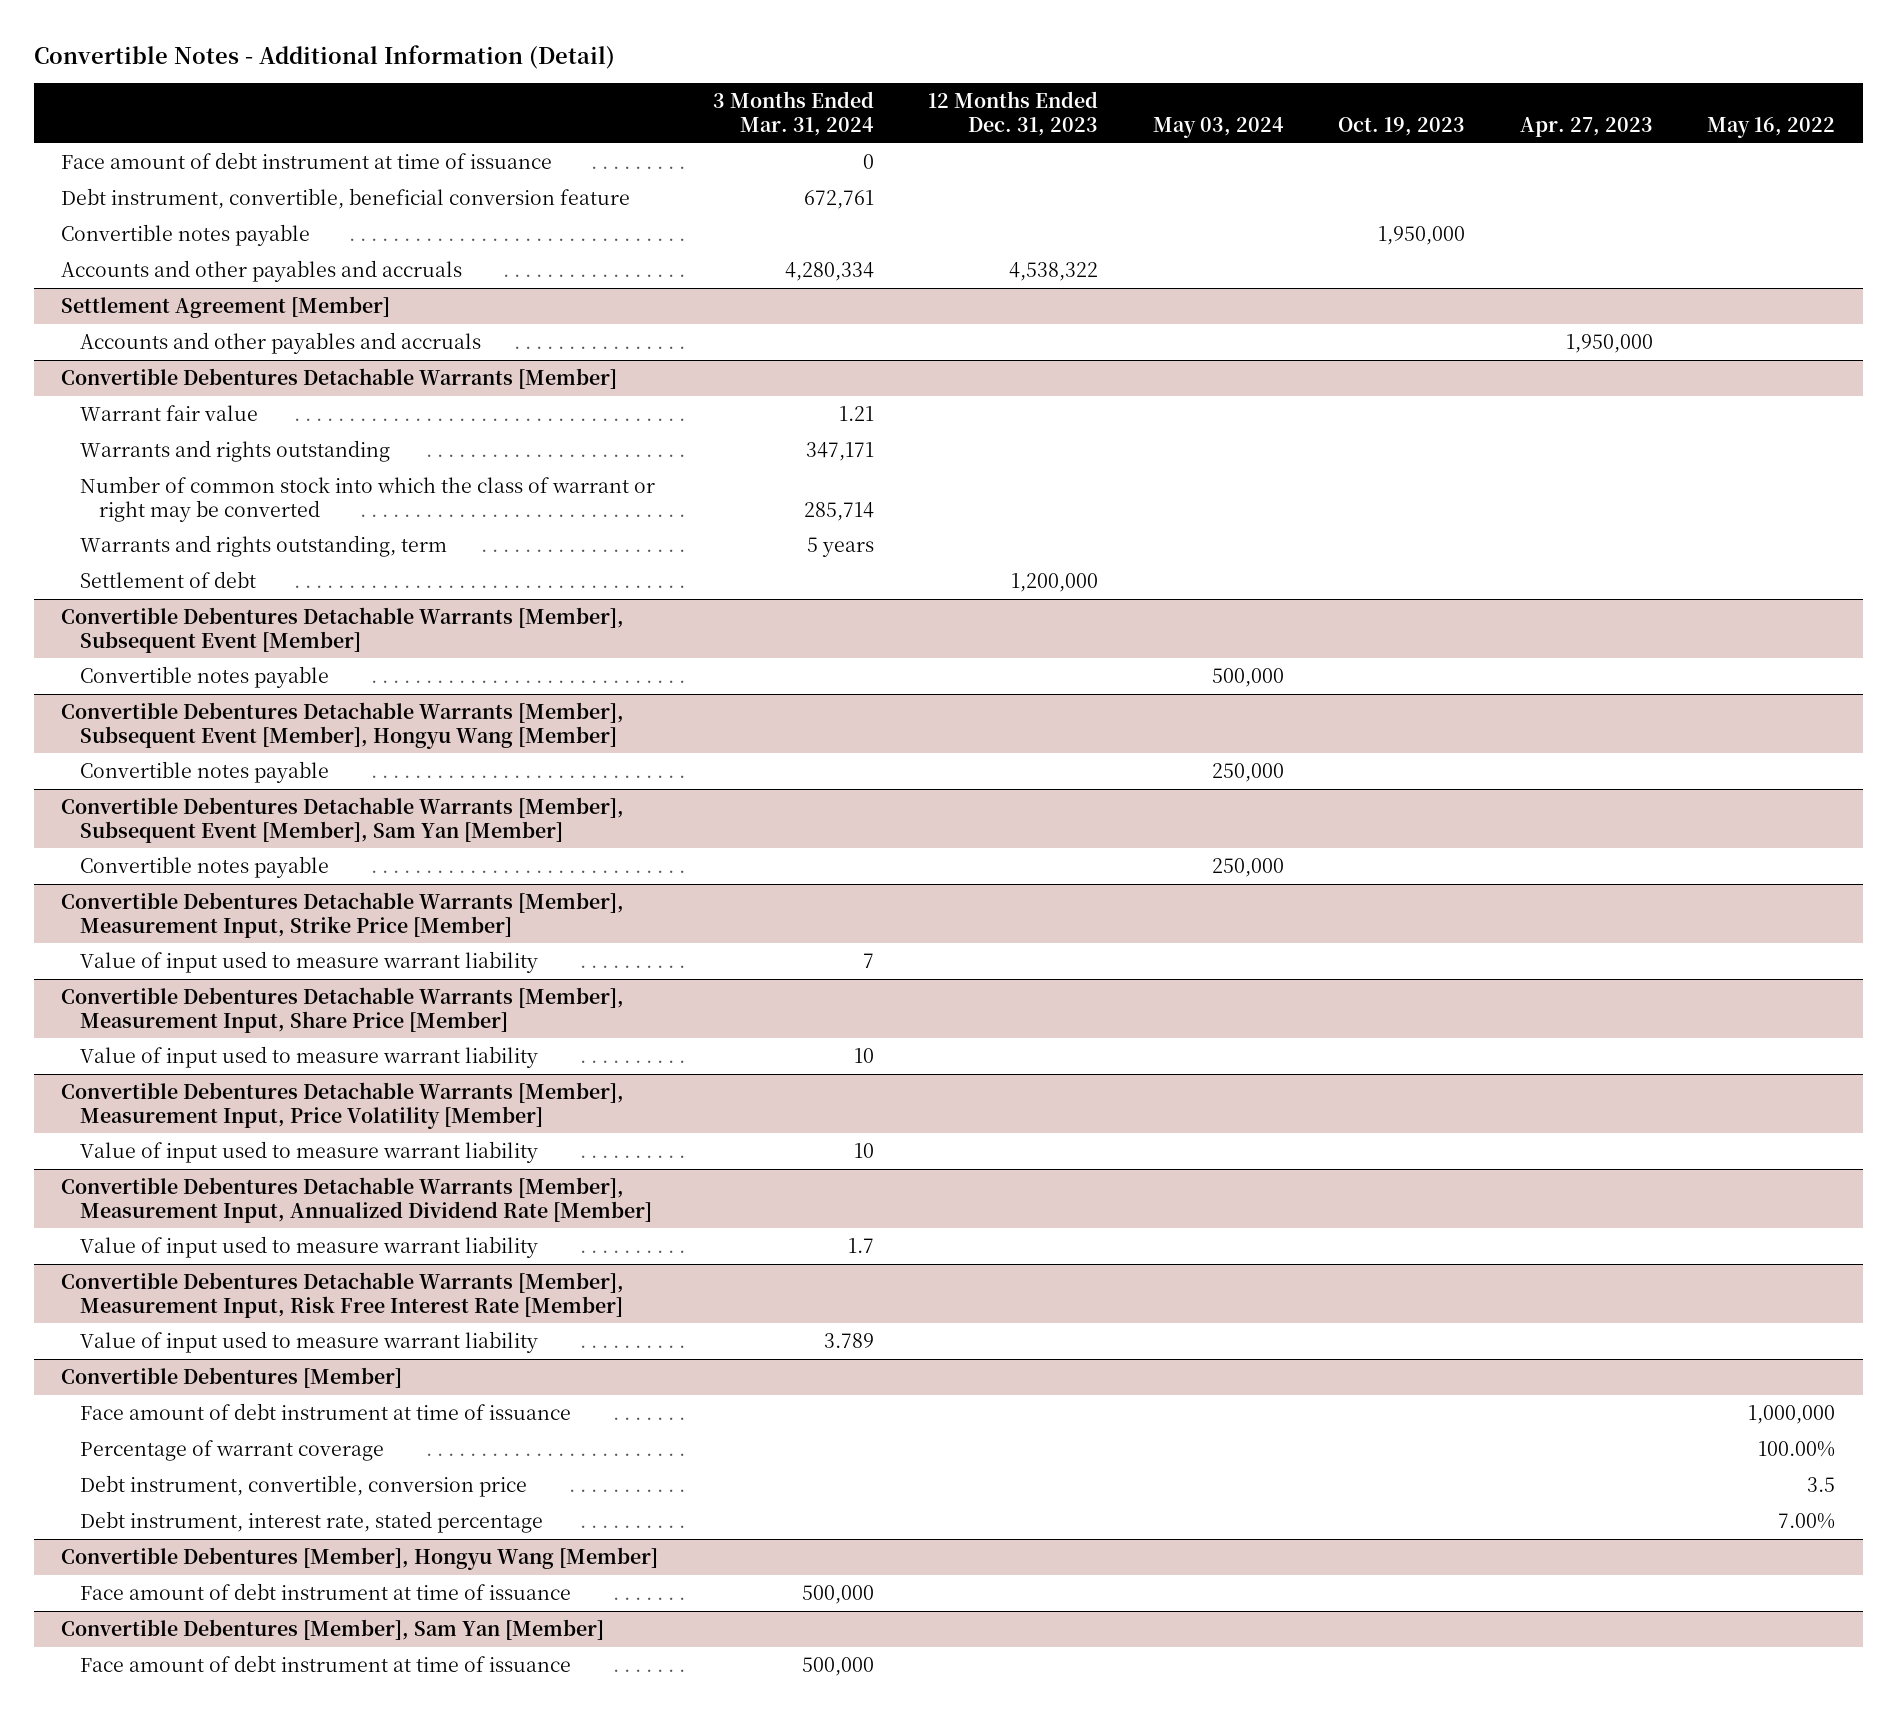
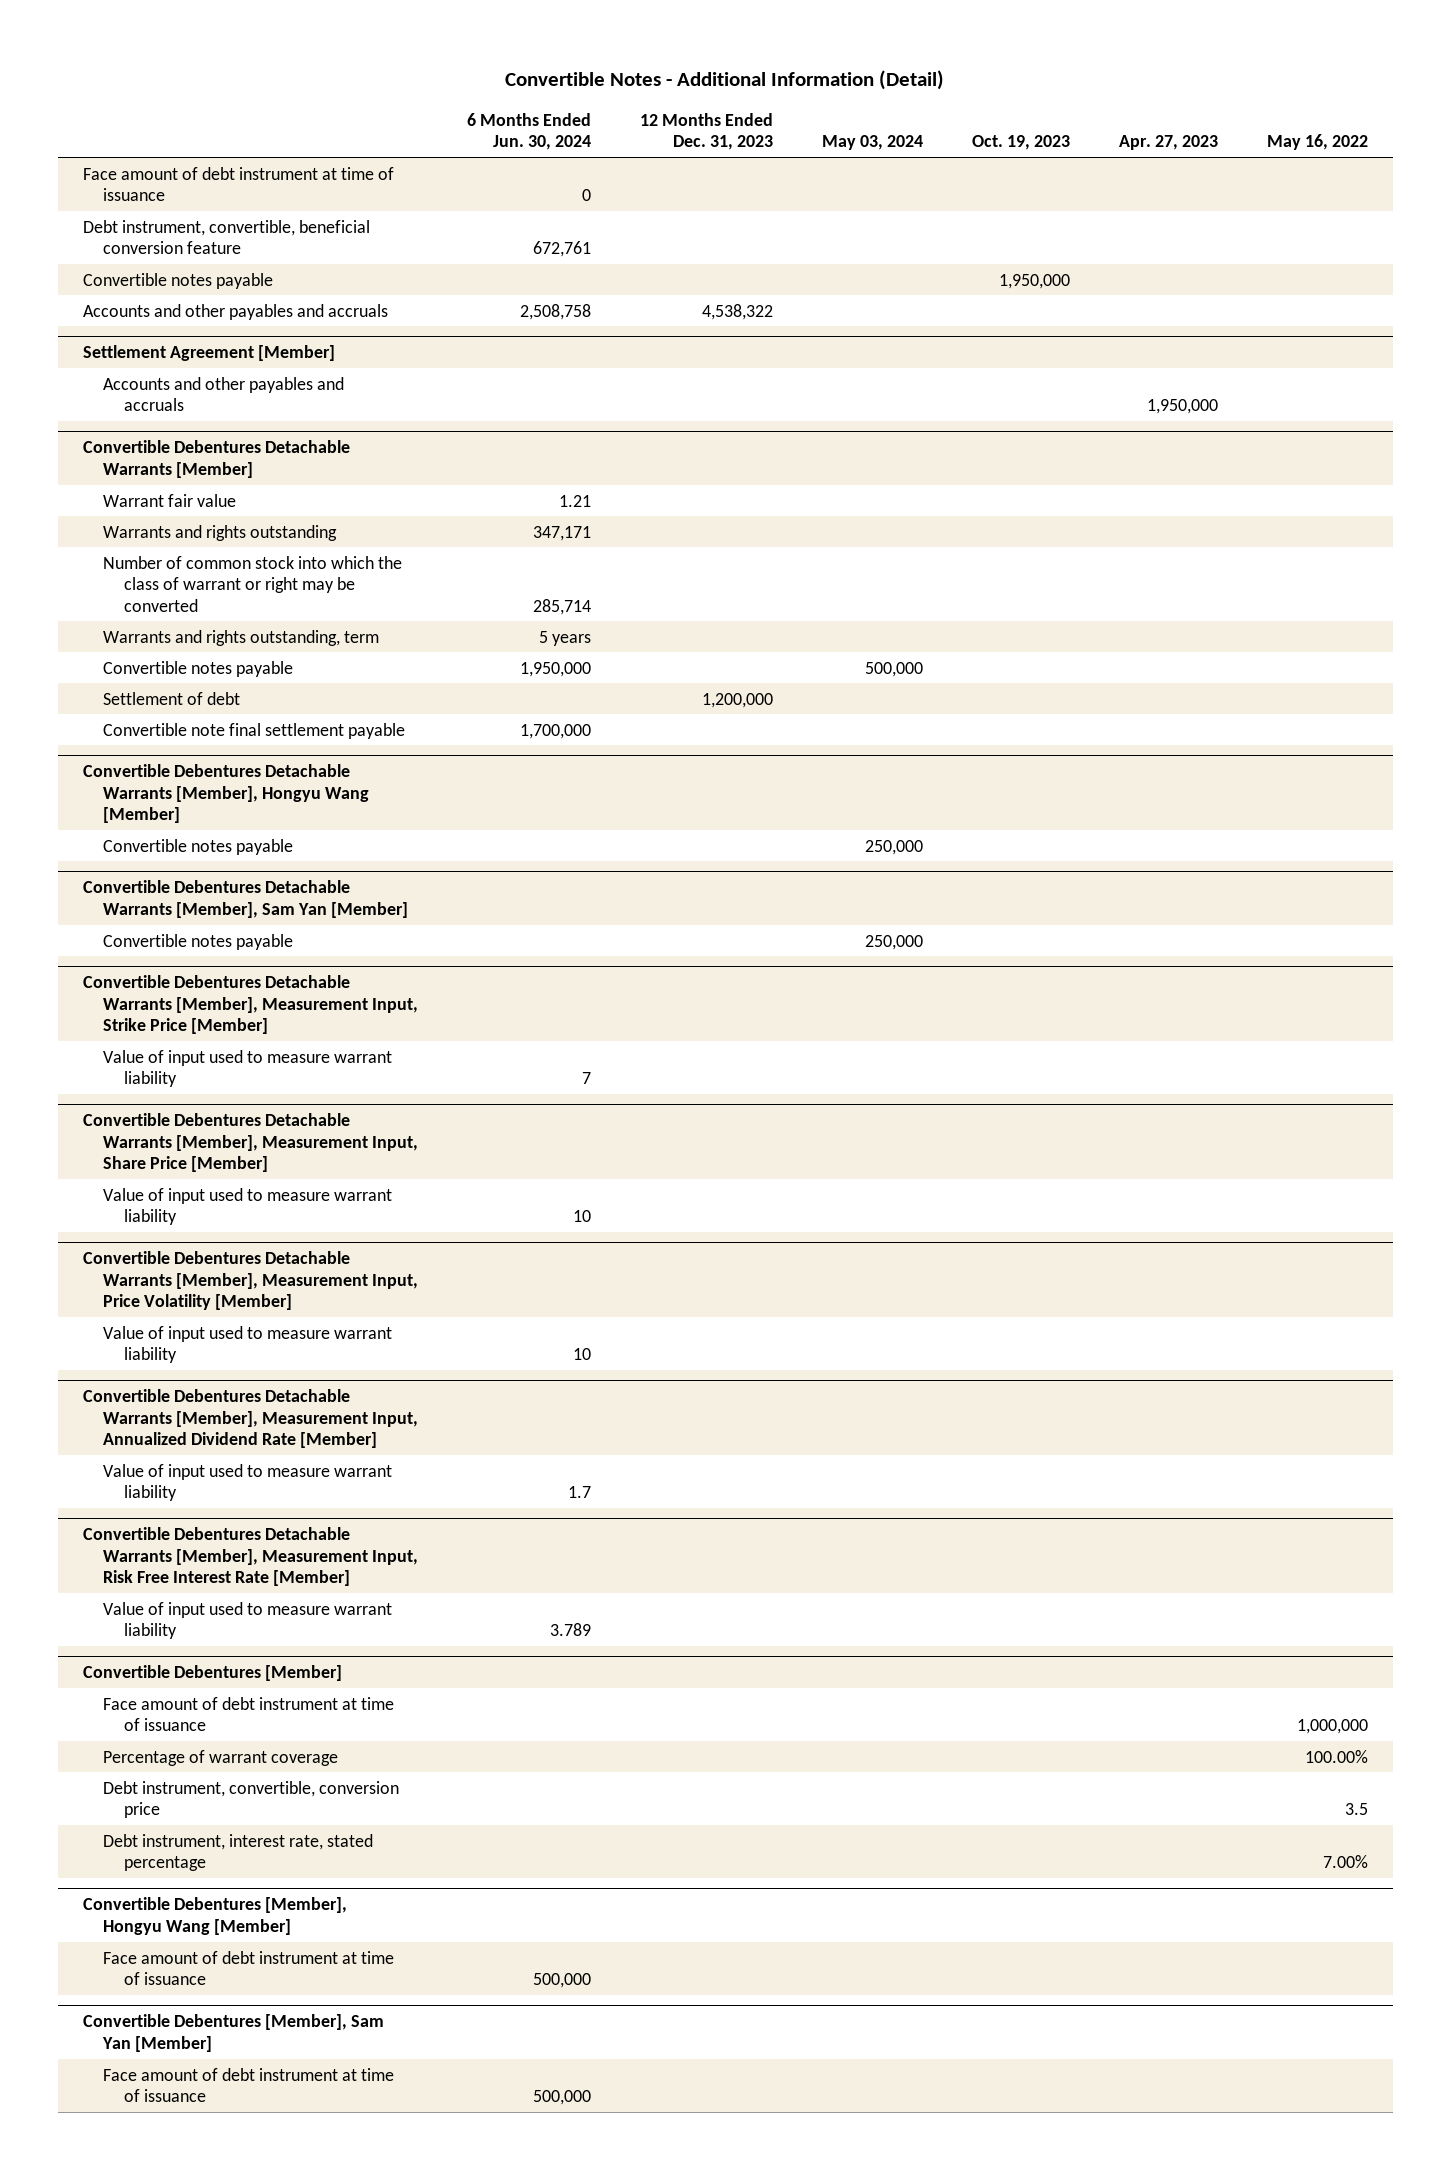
- | 3 Months Ended Mar. 31, 2024 | 12 Months Ended Dec. 31, 2023 | May 03, 2024 | Oct. 19, 2023 | Apr. 27, 2023 | May 16, 2022
+ | 6 Months Ended Jun. 30, 2024 | 12 Months Ended Dec. 31, 2023 | May 03, 2024 | Oct. 19, 2023 | Apr. 27, 2023 | May 16, 2022
@ Convertible Debentures Detachable Warrants [Member]
+ Convertible notes payable | 1,950,000 | | 500,000 | | |
- Convertible Debentures Detachable Warrants [Member], Subsequent Event [Member]
- Convertible notes payable | | | 500,000 | | |
- Convertible Debentures Detachable Warrants [Member], Subsequent Event [Member], Hongyu Wang [Member]
@ Convertible Debentures Detachable Warrants [Member]
+ Convertible note final settlement payable | 1,700,000 | | | | |
+ Convertible Debentures Detachable Warrants [Member], Hongyu Wang [Member]
- Convertible Debentures Detachable Warrants [Member], Subsequent Event [Member], Sam Yan [Member]
+ Convertible Debentures Detachable Warrants [Member], Sam Yan [Member]

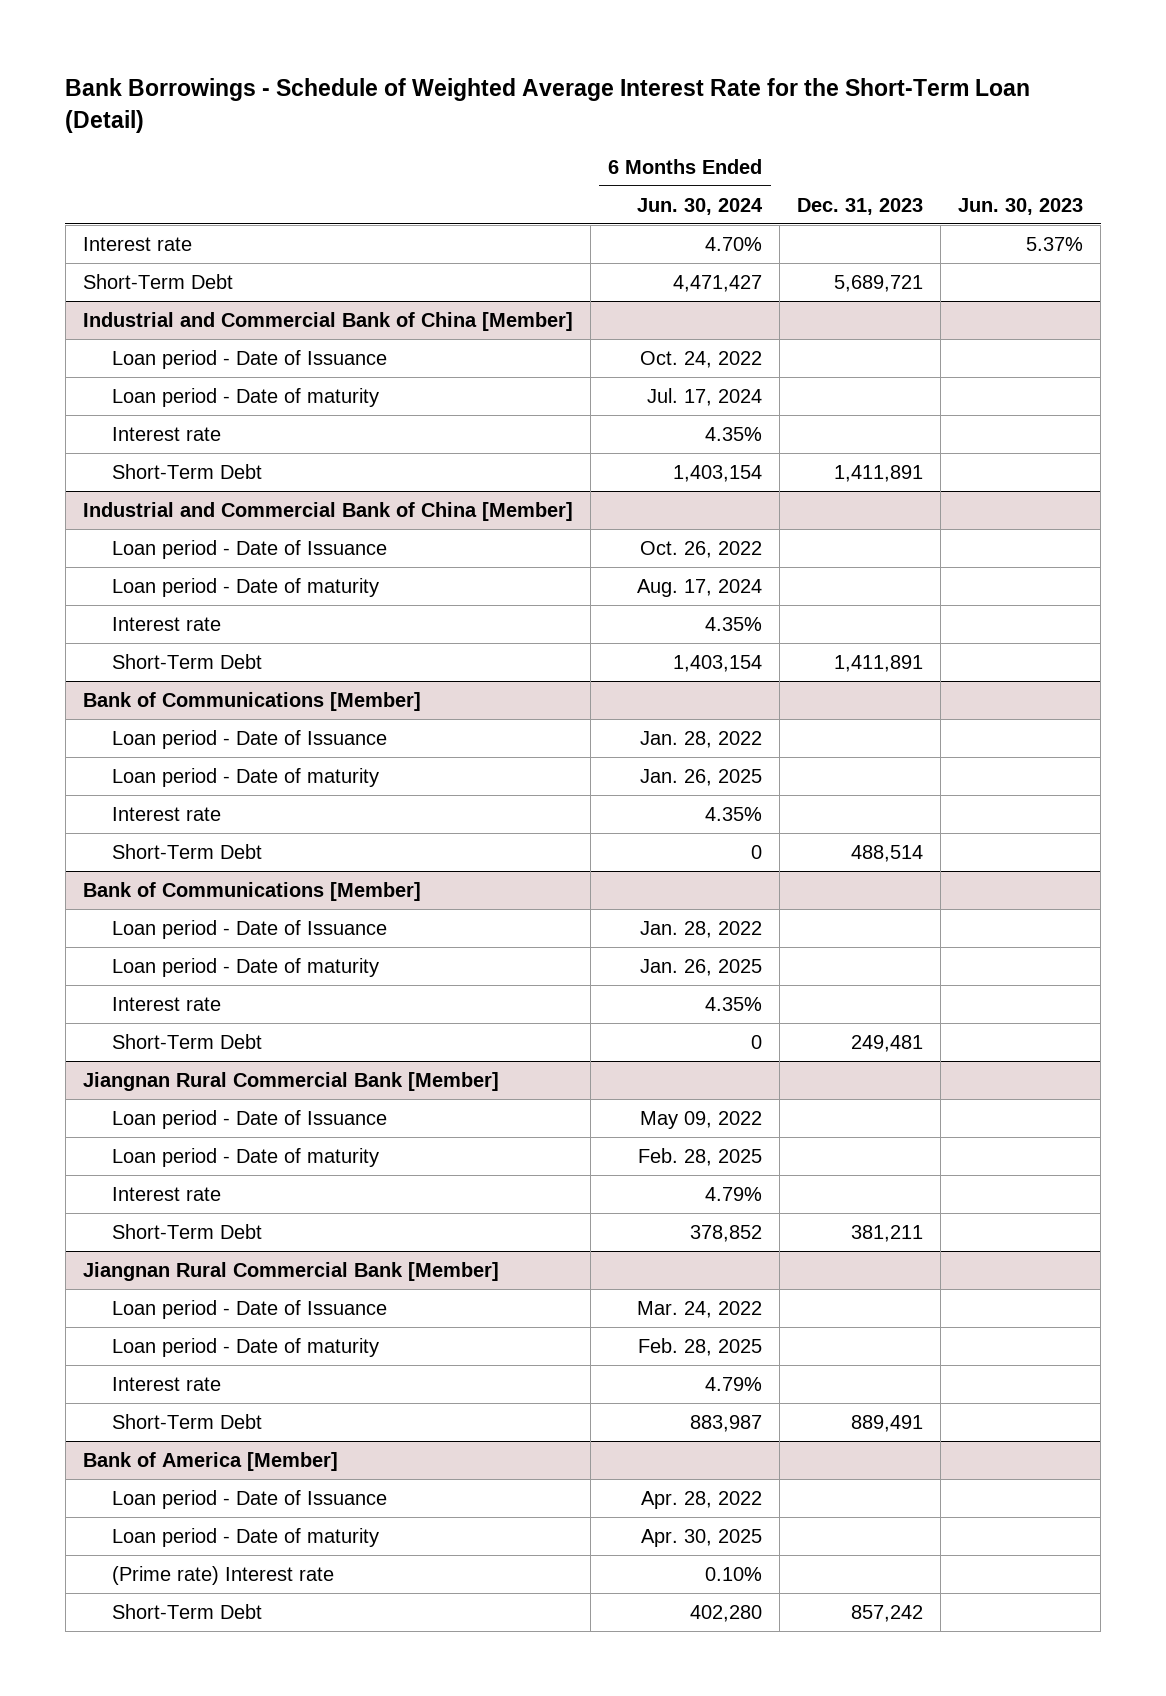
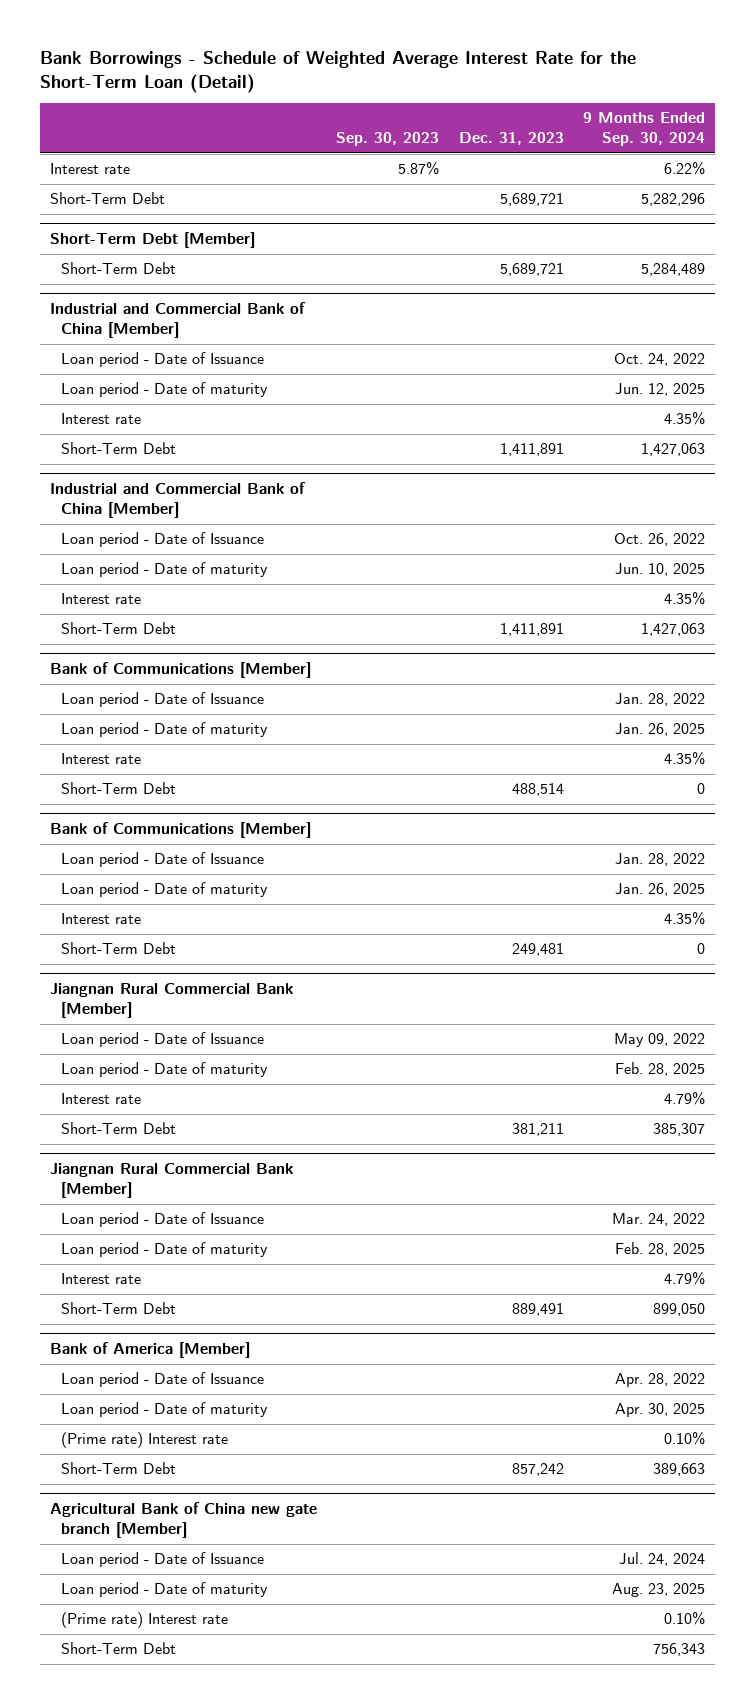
- | 6 Months Ended Jun. 30, 2024 | Dec. 31, 2023 | Jun. 30, 2023
+ | Sep. 30, 2023 | Dec. 31, 2023 | 9 Months Ended Sep. 30, 2024
+ Short-Term Debt [Member]
+ Short-Term Debt | | 5,689,721 | 5,284,489
+ Agricultural Bank of China new gate branch [Member]
+ Loan period - Date of Issuance | | | Jul. 24, 2024
+ Loan period - Date of maturity | | | Aug. 23, 2025
+ (Prime rate) Interest rate | | | 0.10%
+ Short-Term Debt | | | 756,343

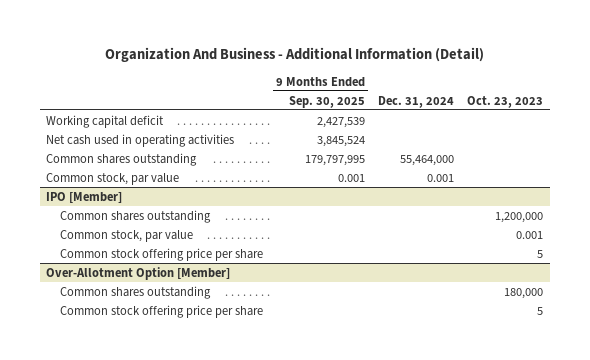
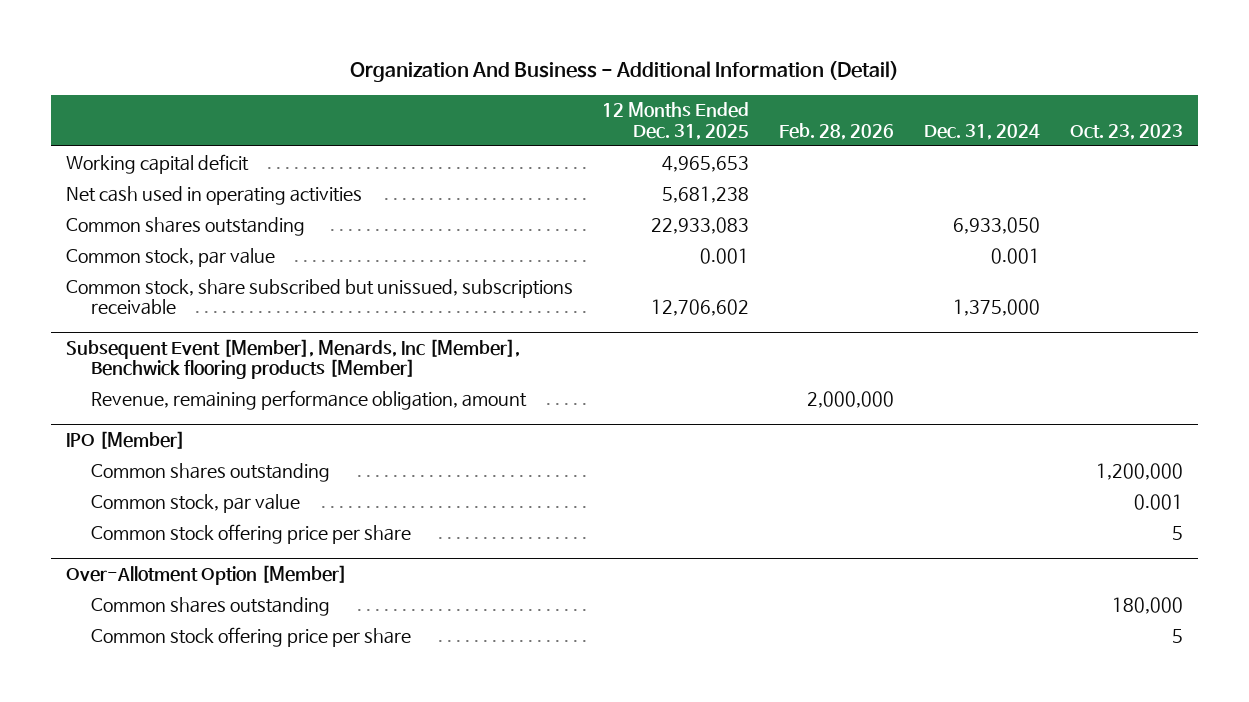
- | 9 Months Ended Sep. 30, 2025 | Dec. 31, 2024 | Oct. 23, 2023
+ | 12 Months Ended Dec. 31, 2025 | Feb. 28, 2026 | Dec. 31, 2024 | Oct. 23, 2023
- Common shares outstanding | 179,797,995 | 55,464,000 |
+ Common shares outstanding | 22,933,083 | | 6,933,050 |
+ Common stock, share subscribed but unissued, subscriptions receivable | 12,706,602 | | 1,375,000 |
+ Subsequent Event [Member], Menards, Inc [Member], Benchwick flooring products [Member]
+ Revenue, remaining performance obligation, amount | | 2,000,000 | |

